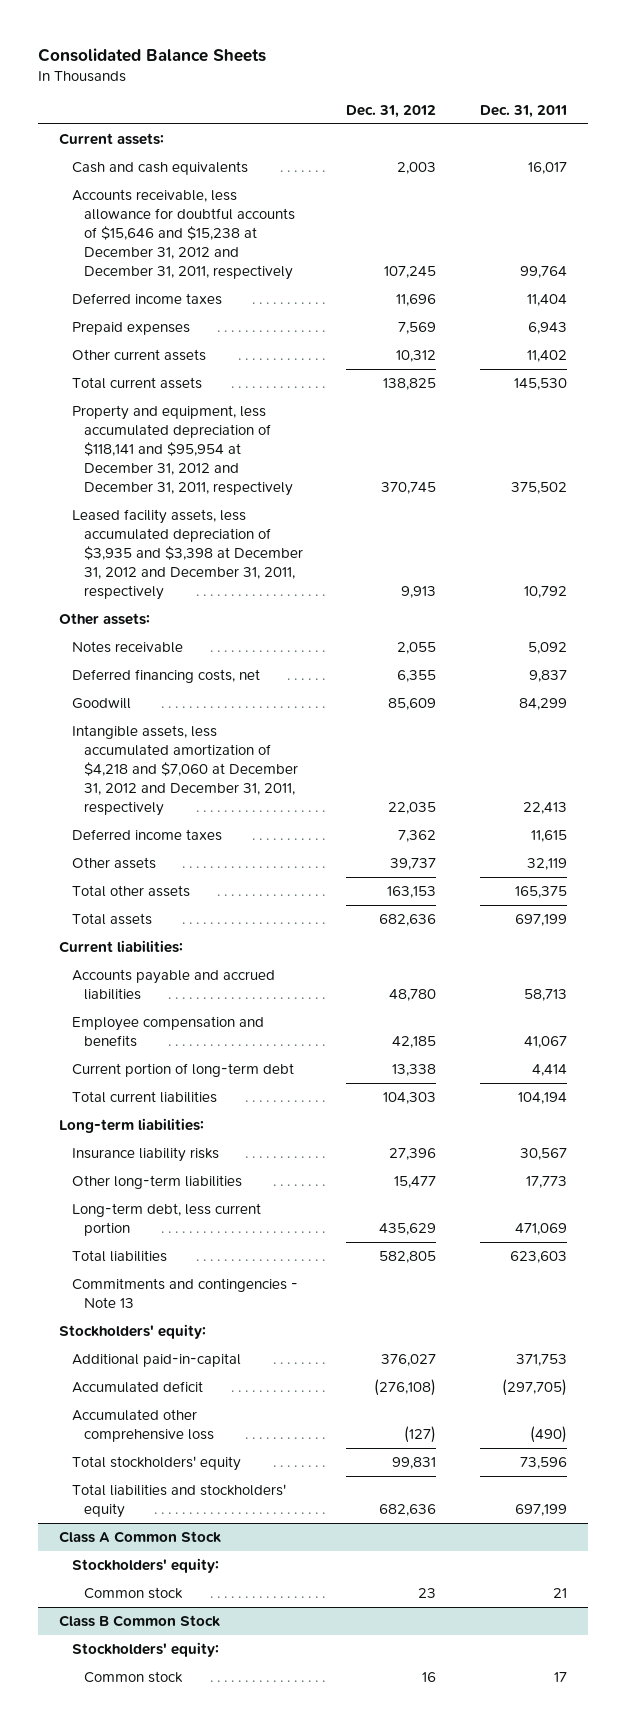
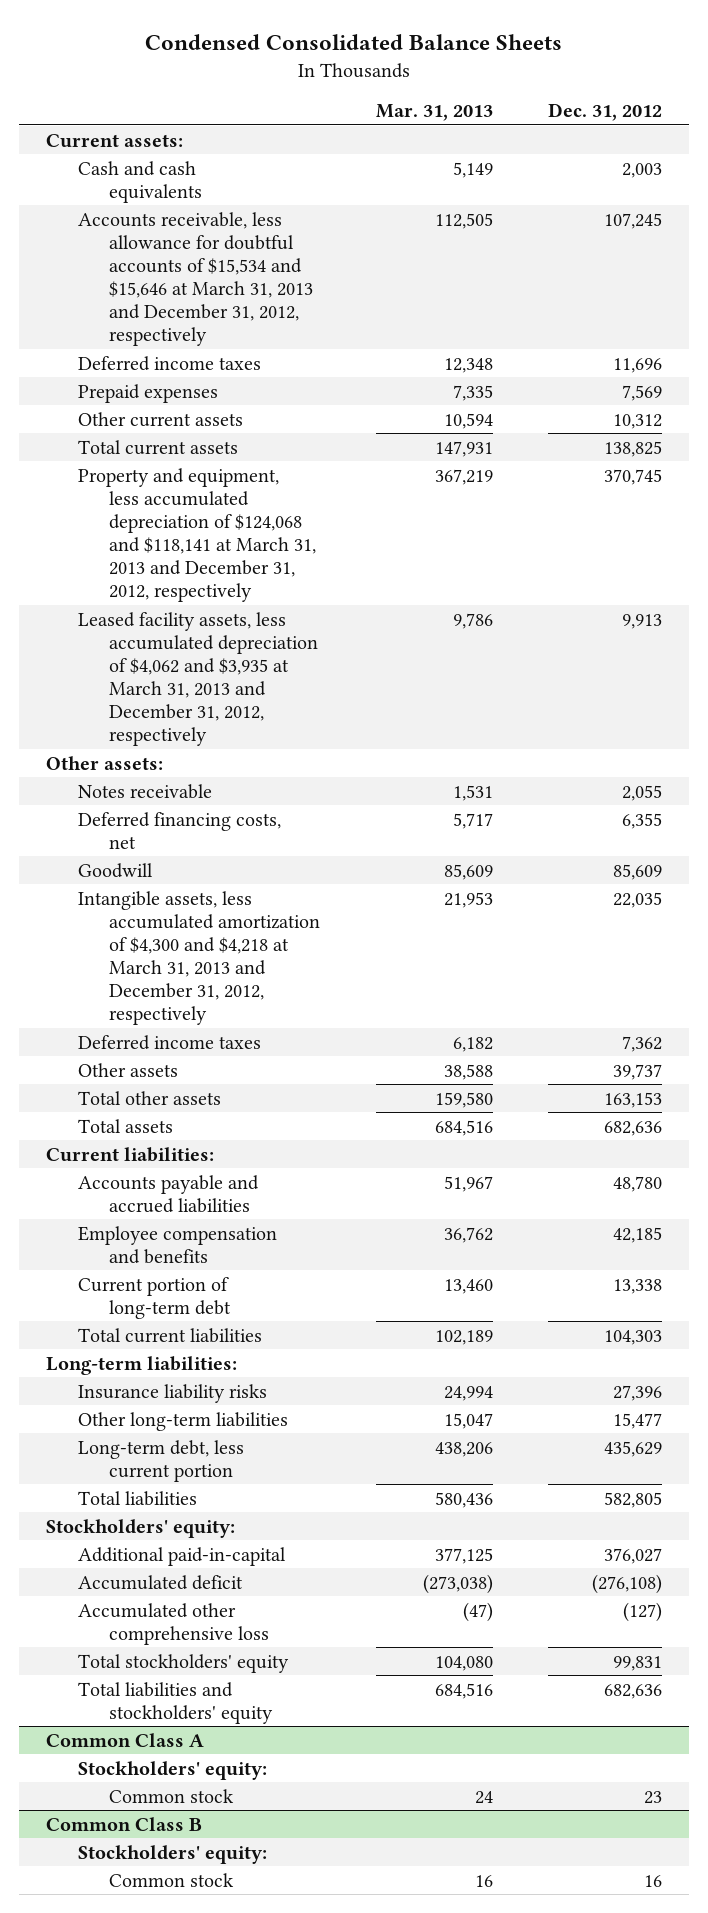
- Consolidated Balance Sheets
+ Condensed Consolidated Balance Sheets
- | Dec. 31, 2012 | Dec. 31, 2011
+ | Mar. 31, 2013 | Dec. 31, 2012
- Accounts receivable, less allowance for doubtful accounts of $15,646 and $15,238 at December 31, 2012 and December 31, 2011, respectively | 107,245 | 99,764
+ Accounts receivable, less allowance for doubtful accounts of $15,534 and $15,646 at March 31, 2013 and December 31, 2012, respectively | 112,505 | 107,245
- Property and equipment, less accumulated depreciation of $118,141 and $95,954 at December 31, 2012 and December 31, 2011, respectively | 370,745 | 375,502
- Leased facility assets, less accumulated depreciation of $3,935 and $3,398 at December 31, 2012 and December 31, 2011, respectively | 9,913 | 10,792
+ Property and equipment, less accumulated depreciation of $124,068 and $118,141 at March 31, 2013 and December 31, 2012, respectively | 367,219 | 370,745
+ Leased facility assets, less accumulated depreciation of $4,062 and $3,935 at March 31, 2013 and December 31, 2012, respectively | 9,786 | 9,913
- Intangible assets, less accumulated amortization of $4,218 and $7,060 at December 31, 2012 and December 31, 2011, respectively | 22,035 | 22,413
+ Intangible assets, less accumulated amortization of $4,300 and $4,218 at March 31, 2013 and December 31, 2012, respectively | 21,953 | 22,035
- Commitments and contingencies - Note 13
- Class A Common Stock
+ Common Class A
- Class B Common Stock
+ Common Class B

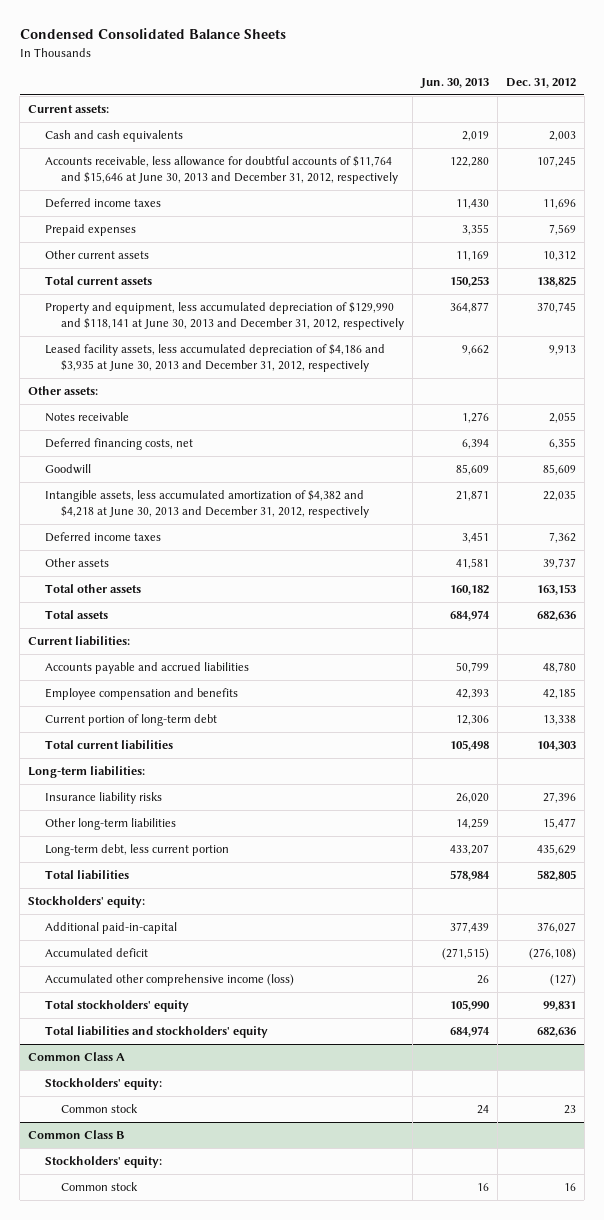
- | Mar. 31, 2013 | Dec. 31, 2012
+ | Jun. 30, 2013 | Dec. 31, 2012
- Accounts receivable, less allowance for doubtful accounts of $15,534 and $15,646 at March 31, 2013 and December 31, 2012, respectively | 112,505 | 107,245
+ Accounts receivable, less allowance for doubtful accounts of $11,764 and $15,646 at June 30, 2013 and December 31, 2012, respectively | 122,280 | 107,245
- Property and equipment, less accumulated depreciation of $124,068 and $118,141 at March 31, 2013 and December 31, 2012, respectively | 367,219 | 370,745
- Leased facility assets, less accumulated depreciation of $4,062 and $3,935 at March 31, 2013 and December 31, 2012, respectively | 9,786 | 9,913
+ Property and equipment, less accumulated depreciation of $129,990 and $118,141 at June 30, 2013 and December 31, 2012, respectively | 364,877 | 370,745
+ Leased facility assets, less accumulated depreciation of $4,186 and $3,935 at June 30, 2013 and December 31, 2012, respectively | 9,662 | 9,913
- Intangible assets, less accumulated amortization of $4,300 and $4,218 at March 31, 2013 and December 31, 2012, respectively | 21,953 | 22,035
+ Intangible assets, less accumulated amortization of $4,382 and $4,218 at June 30, 2013 and December 31, 2012, respectively | 21,871 | 22,035
- Accumulated other comprehensive loss | (47) | (127)
+ Accumulated other comprehensive income (loss) | 26 | (127)

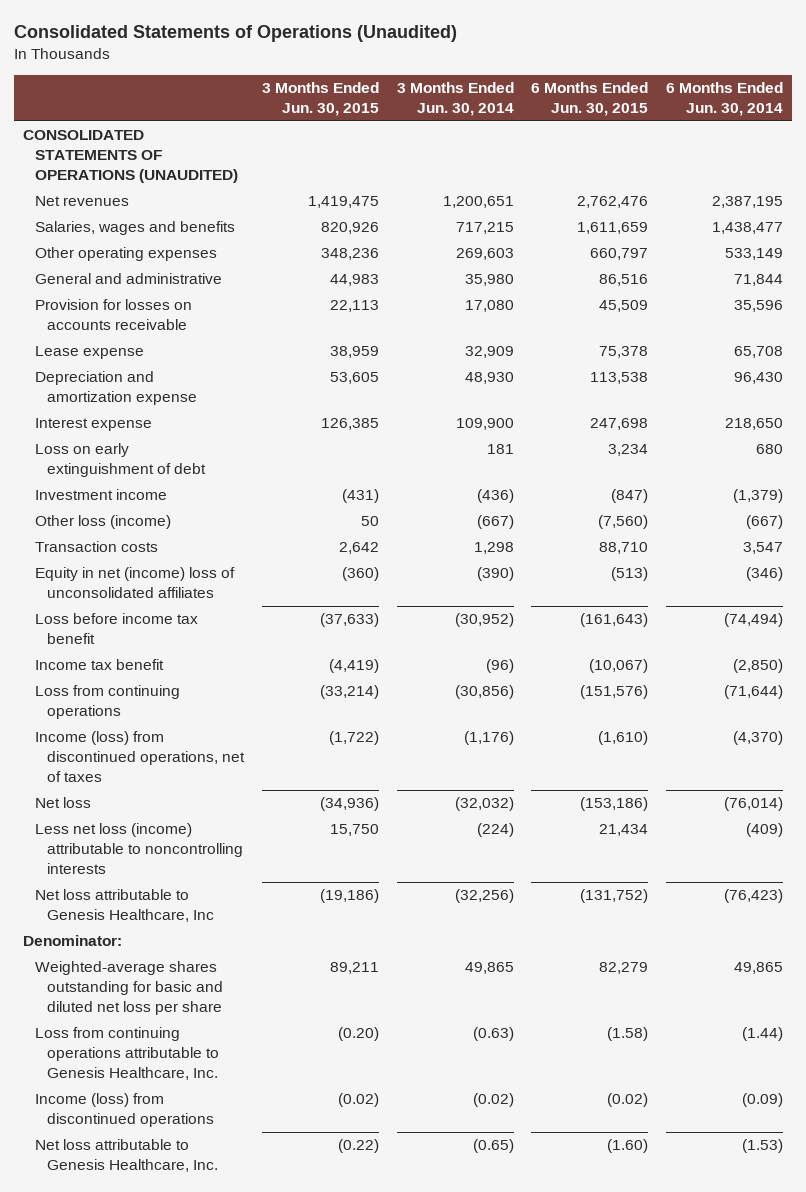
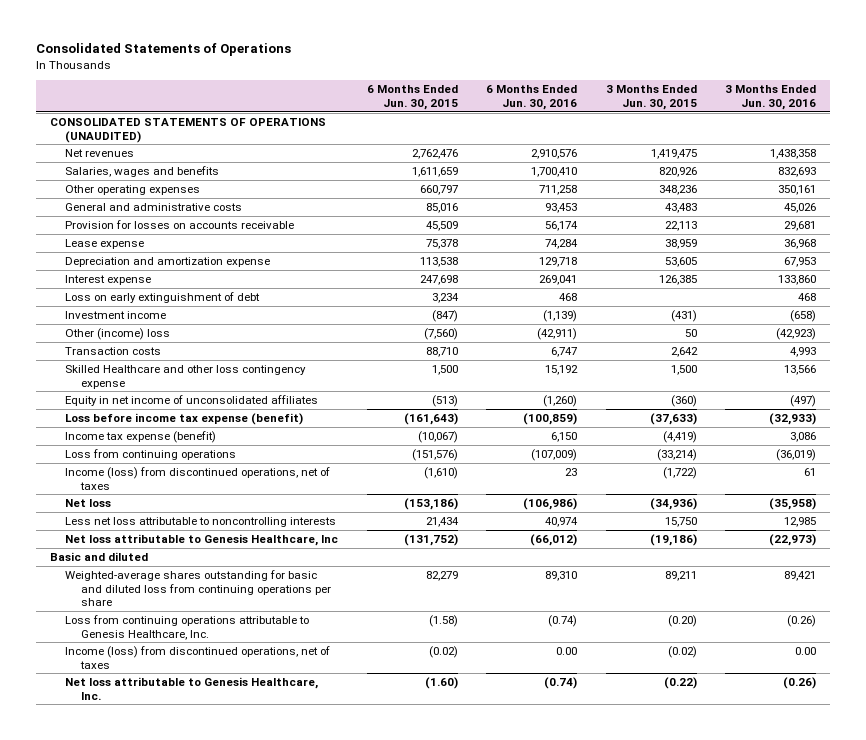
- Consolidated Statements of Operations (Unaudited)
+ Consolidated Statements of Operations
- | 3 Months Ended Jun. 30, 2015 | 3 Months Ended Jun. 30, 2014 | 6 Months Ended Jun. 30, 2015 | 6 Months Ended Jun. 30, 2014
+ | 6 Months Ended Jun. 30, 2015 | 6 Months Ended Jun. 30, 2016 | 3 Months Ended Jun. 30, 2015 | 3 Months Ended Jun. 30, 2016
- General and administrative | 44,983 | 35,980 | 86,516 | 71,844
+ General and administrative costs | 85,016 | 93,453 | 43,483 | 45,026
- Other loss (income) | 50 | (667) | (7,560) | (667)
+ Other (income) loss | (7,560) | (42,911) | 50 | (42,923)
- Equity in net (income) loss of unconsolidated affiliates | (360) | (390) | (513) | (346)
- Loss before income tax benefit | (37,633) | (30,952) | (161,643) | (74,494)
- Income tax benefit | (4,419) | (96) | (10,067) | (2,850)
+ Skilled Healthcare and other loss contingency expense | 1,500 | 15,192 | 1,500 | 13,566
+ Equity in net income of unconsolidated affiliates | (513) | (1,260) | (360) | (497)
+ Loss before income tax expense (benefit) | (161,643) | (100,859) | (37,633) | (32,933)
+ Income tax expense (benefit) | (10,067) | 6,150 | (4,419) | 3,086
- Less net loss (income) attributable to noncontrolling interests | 15,750 | (224) | 21,434 | (409)
+ Less net loss attributable to noncontrolling interests | 21,434 | 40,974 | 15,750 | 12,985
- Denominator:
- Weighted-average shares outstanding for basic and diluted net loss per share | 89,211 | 49,865 | 82,279 | 49,865
+ Basic and diluted
+ Weighted-average shares outstanding for basic and diluted loss from continuing operations per share | 82,279 | 89,310 | 89,211 | 89,421
- Income (loss) from discontinued operations | (0.02) | (0.02) | (0.02) | (0.09)
+ Income (loss) from discontinued operations, net of taxes | (0.02) | 0.00 | (0.02) | 0.00

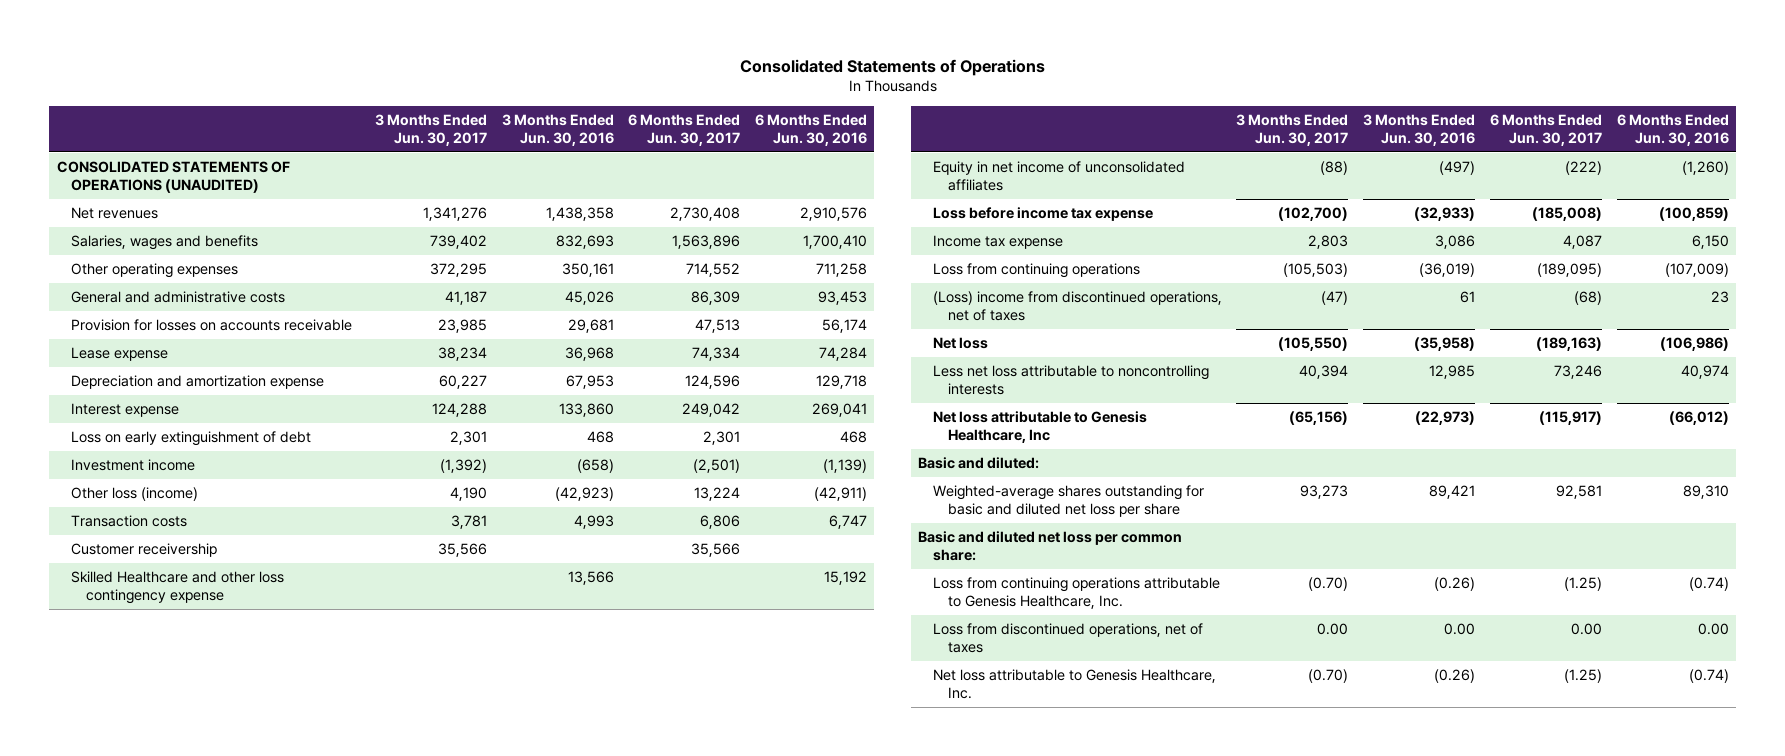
- | 6 Months Ended Jun. 30, 2015 | 6 Months Ended Jun. 30, 2016 | 3 Months Ended Jun. 30, 2015 | 3 Months Ended Jun. 30, 2016
+ | 3 Months Ended Jun. 30, 2017 | 3 Months Ended Jun. 30, 2016 | 6 Months Ended Jun. 30, 2017 | 6 Months Ended Jun. 30, 2016
- Other (income) loss | (7,560) | (42,911) | 50 | (42,923)
+ Other loss (income) | 4,190 | (42,923) | 13,224 | (42,911)
+ Customer receivership | 35,566 | | 35,566 |
- Loss before income tax expense (benefit) | (161,643) | (100,859) | (37,633) | (32,933)
- Income tax expense (benefit) | (10,067) | 6,150 | (4,419) | 3,086
+ Loss before income tax expense | (102,700) | (32,933) | (185,008) | (100,859)
+ Income tax expense | 2,803 | 3,086 | 4,087 | 6,150
- Income (loss) from discontinued operations, net of taxes | (1,610) | 23 | (1,722) | 61
+ (Loss) income from discontinued operations, net of taxes | (47) | 61 | (68) | 23
- Basic and diluted
- Weighted-average shares outstanding for basic and diluted loss from continuing operations per share | 82,279 | 89,310 | 89,211 | 89,421
+ Basic and diluted:
+ Weighted-average shares outstanding for basic and diluted net loss per share | 93,273 | 89,421 | 92,581 | 89,310
+ Basic and diluted net loss per common share:
- Income (loss) from discontinued operations, net of taxes | (0.02) | 0.00 | (0.02) | 0.00
+ Loss from discontinued operations, net of taxes | 0.00 | 0.00 | 0.00 | 0.00

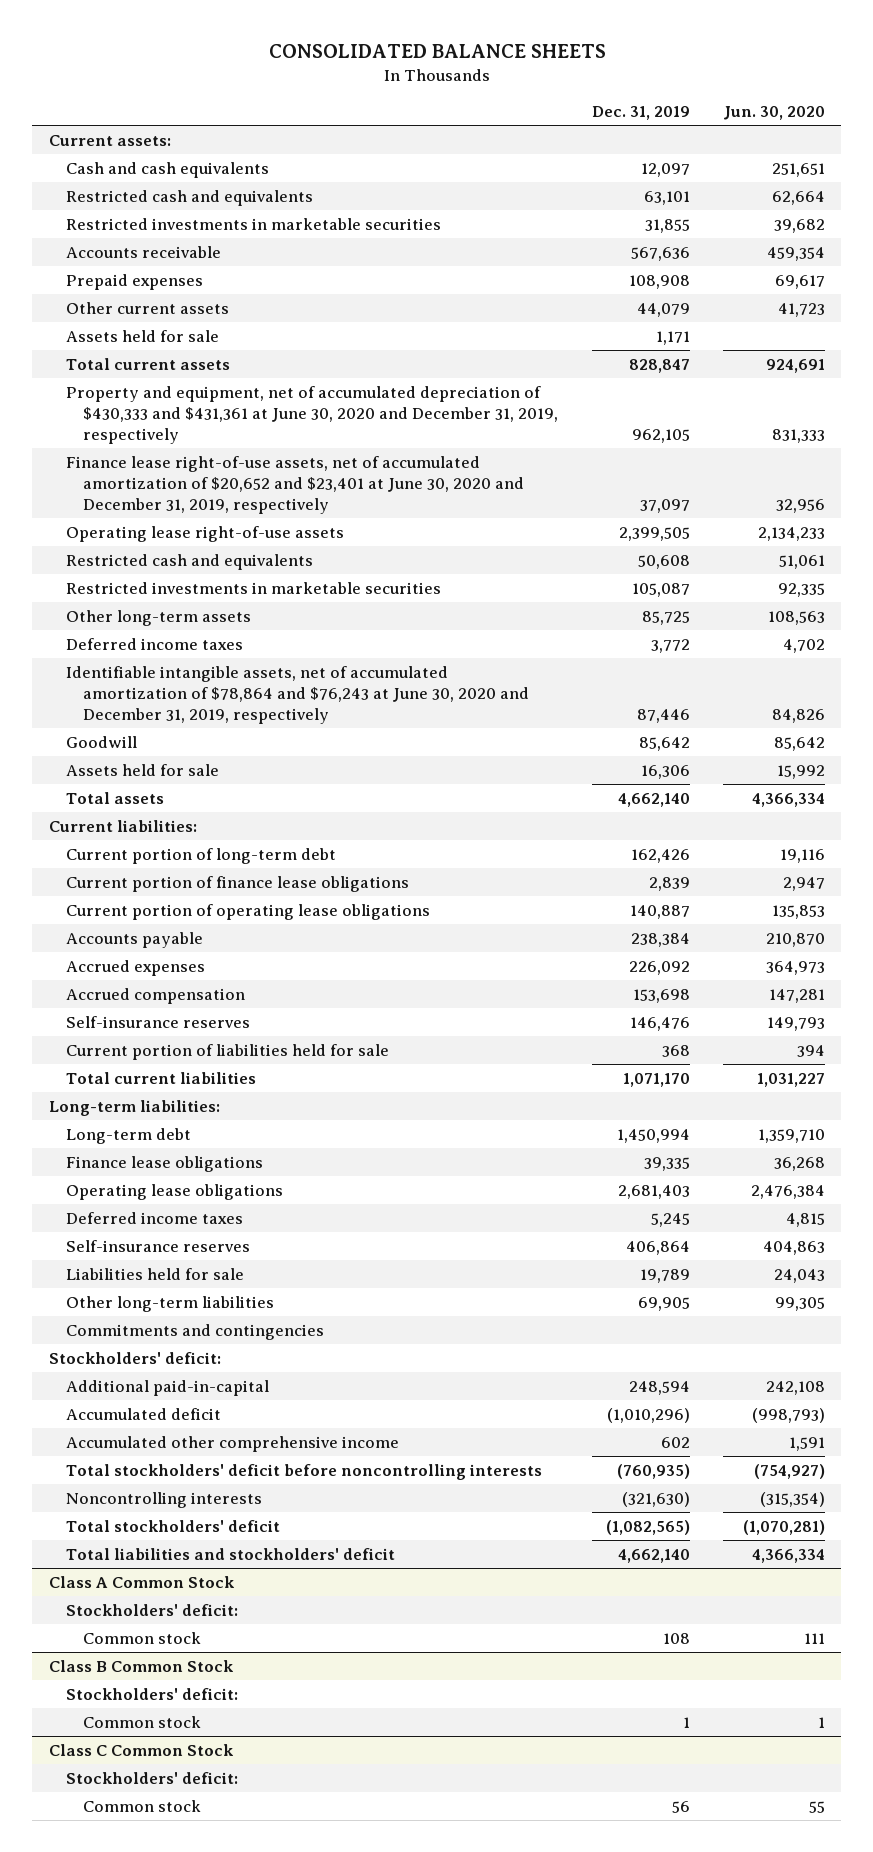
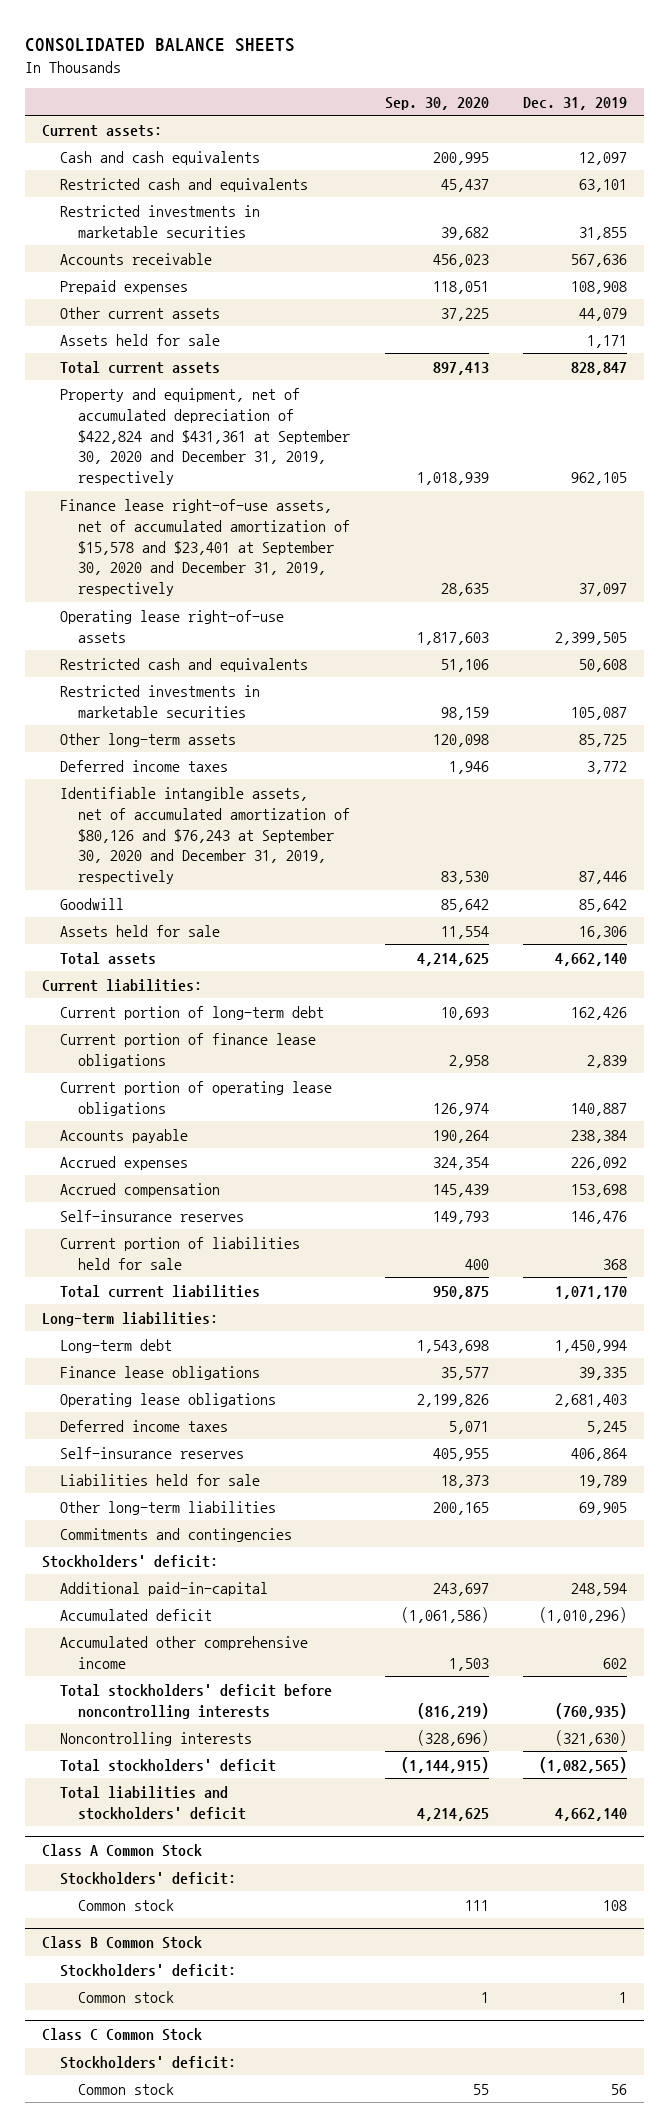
- | Dec. 31, 2019 | Jun. 30, 2020
+ | Sep. 30, 2020 | Dec. 31, 2019
- Property and equipment, net of accumulated depreciation of $430,333 and $431,361 at June 30, 2020 and December 31, 2019, respectively | 962,105 | 831,333
- Finance lease right-of-use assets, net of accumulated amortization of $20,652 and $23,401 at June 30, 2020 and December 31, 2019, respectively | 37,097 | 32,956
+ Property and equipment, net of accumulated depreciation of $422,824 and $431,361 at September 30, 2020 and December 31, 2019, respectively | 1,018,939 | 962,105
+ Finance lease right-of-use assets, net of accumulated amortization of $15,578 and $23,401 at September 30, 2020 and December 31, 2019, respectively | 28,635 | 37,097
- Identifiable intangible assets, net of accumulated amortization of $78,864 and $76,243 at June 30, 2020 and December 31, 2019, respectively | 87,446 | 84,826
+ Identifiable intangible assets, net of accumulated amortization of $80,126 and $76,243 at September 30, 2020 and December 31, 2019, respectively | 83,530 | 87,446

